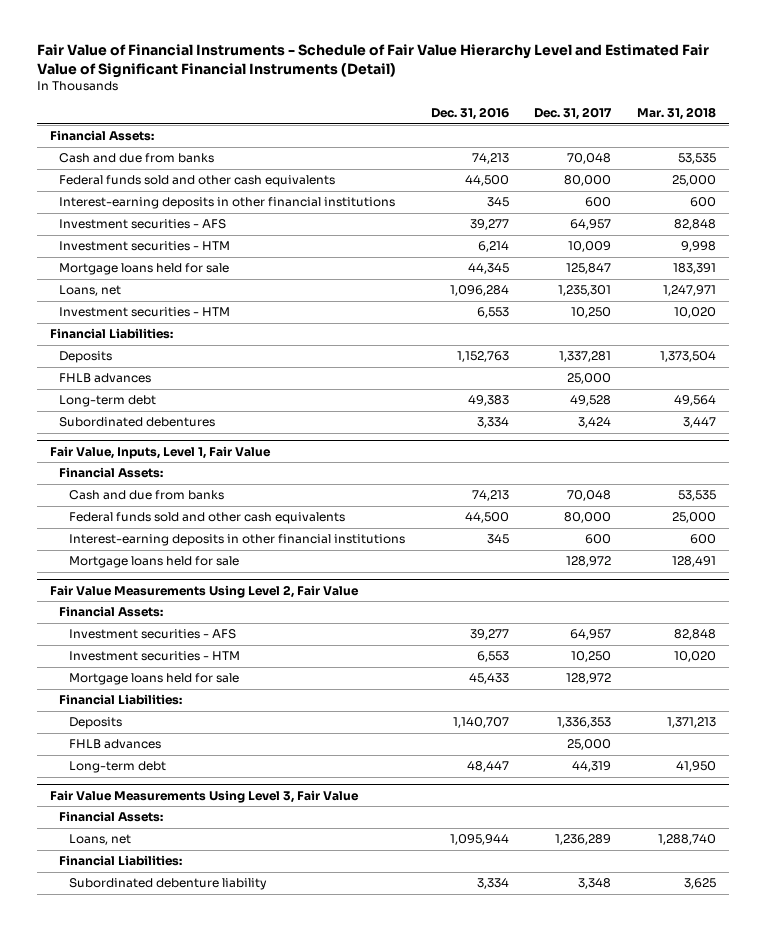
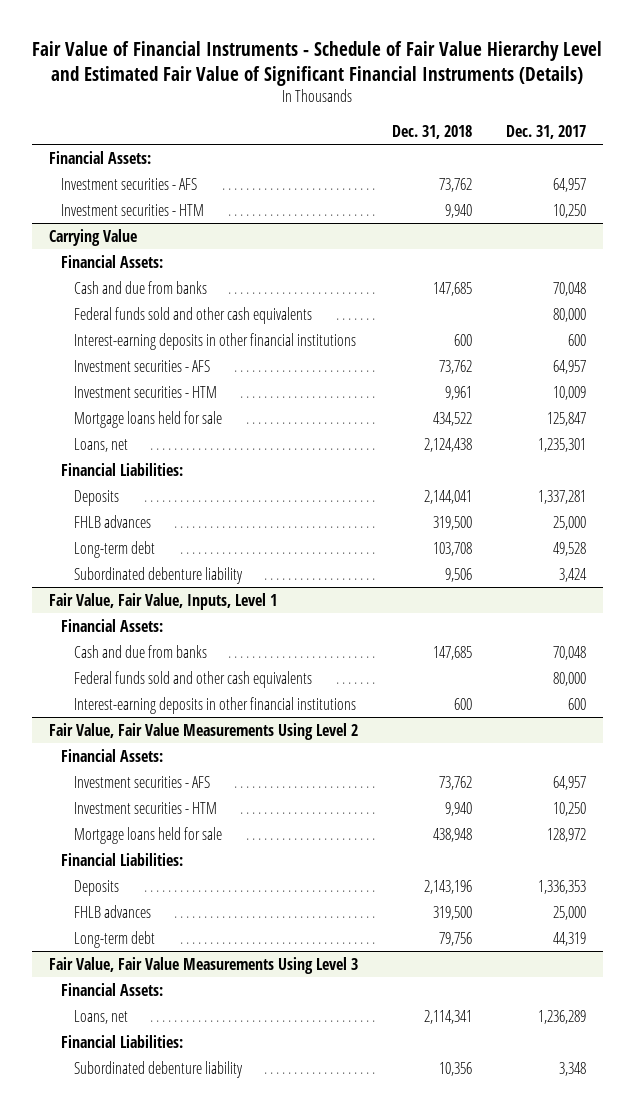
- Fair Value of Financial Instruments - Schedule of Fair Value Hierarchy Level and Estimated Fair Value of Significant Financial Instruments (Detail)
+ Fair Value of Financial Instruments - Schedule of Fair Value Hierarchy Level and Estimated Fair Value of Significant Financial Instruments (Details)
- | Dec. 31, 2016 | Dec. 31, 2017 | Mar. 31, 2018
+ | Dec. 31, 2018 | Dec. 31, 2017
+ Investment securities - AFS | 73,762 | 64,957
moved up: Investment securities - HTM | 9,940 | 10,250
+ Carrying Value
+ Financial Assets:
- Subordinated debentures | 3,334 | 3,424 | 3,447
- Fair Value, Inputs, Level 1, Fair Value
+ Subordinated debenture liability | 9,506 | 3,424
+ Fair Value, Fair Value, Inputs, Level 1
- Mortgage loans held for sale | | 128,972 | 128,491
- Fair Value Measurements Using Level 2, Fair Value
+ Fair Value, Fair Value Measurements Using Level 2
- Fair Value Measurements Using Level 3, Fair Value
+ Fair Value, Fair Value Measurements Using Level 3

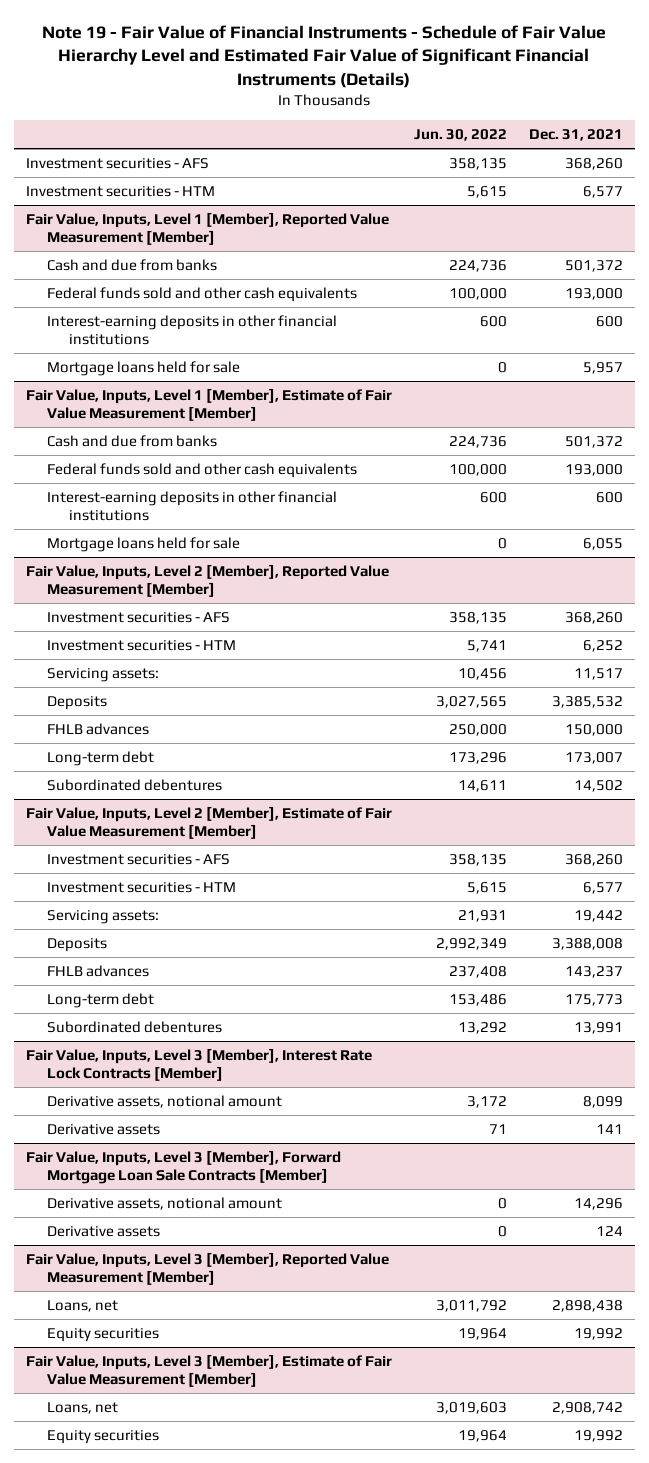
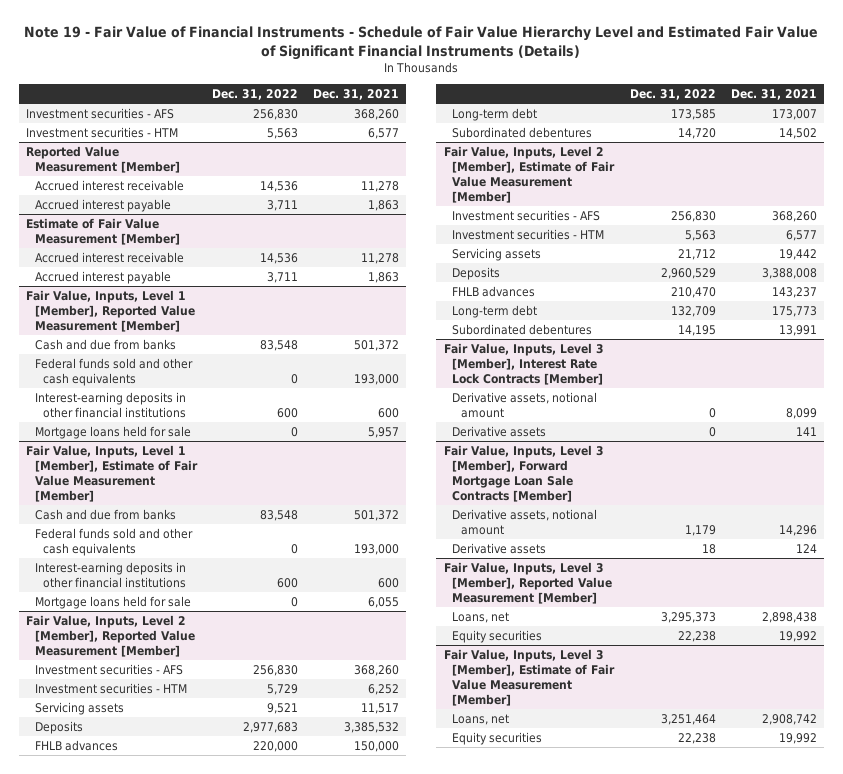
- | Jun. 30, 2022 | Dec. 31, 2021
+ | Dec. 31, 2022 | Dec. 31, 2021
+ Reported Value Measurement [Member]
+ Accrued interest receivable | 14,536 | 11,278
+ Accrued interest payable | 3,711 | 1,863
+ Estimate of Fair Value Measurement [Member]
+ Accrued interest receivable | 14,536 | 11,278
+ Accrued interest payable | 3,711 | 1,863
@ Fair Value, Inputs, Level 2 [Member], Reported Value Measurement [Member]
- Servicing assets: | 10,456 | 11,517
+ Servicing assets | 9,521 | 11,517
@ Fair Value, Inputs, Level 2 [Member], Estimate of Fair Value Measurement [Member]
- Servicing assets: | 21,931 | 19,442
+ Servicing assets | 21,712 | 19,442

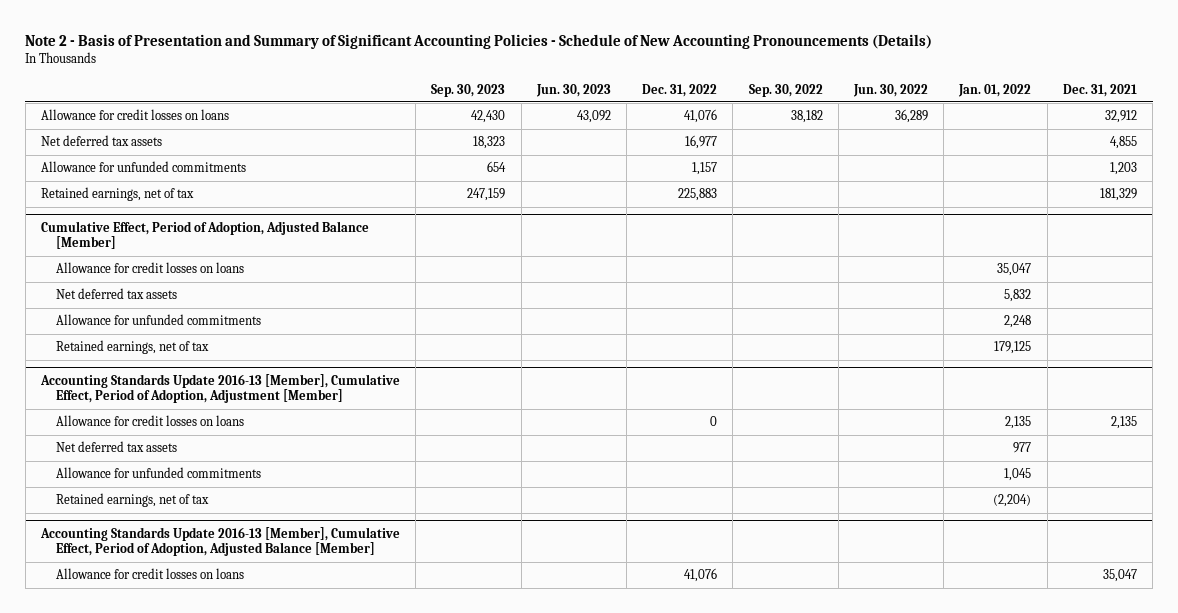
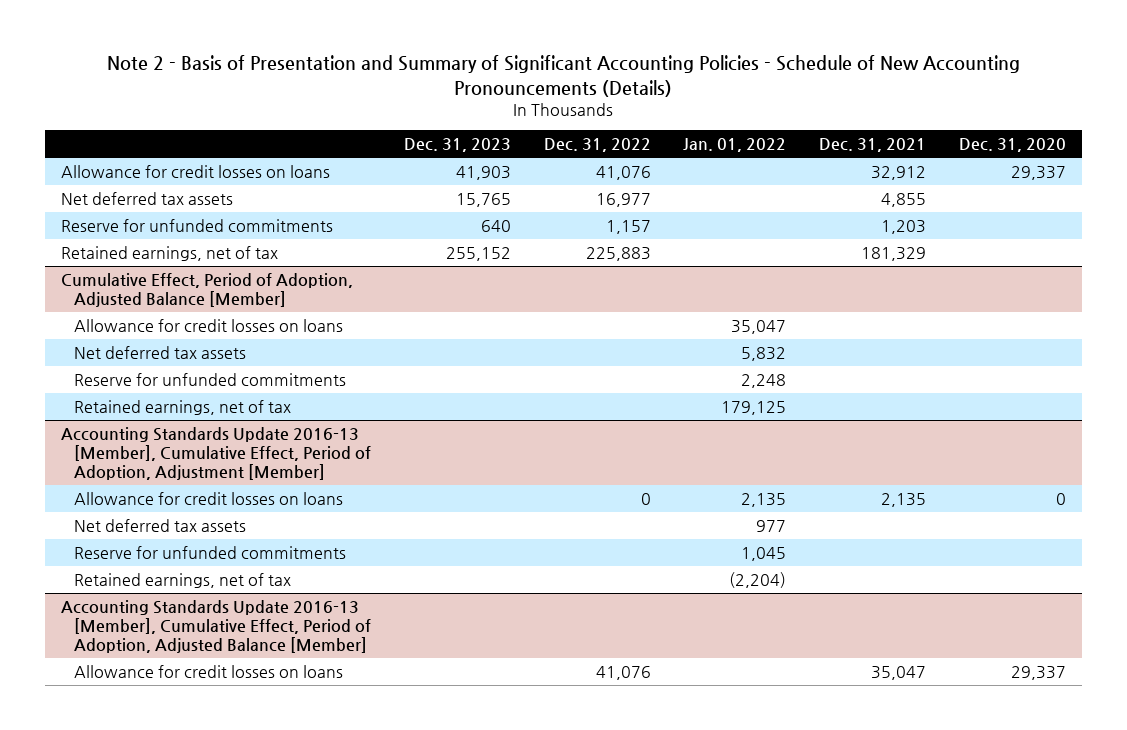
- | Sep. 30, 2023 | Jun. 30, 2023 | Dec. 31, 2022 | Sep. 30, 2022 | Jun. 30, 2022 | Jan. 01, 2022 | Dec. 31, 2021
+ | Dec. 31, 2023 | Dec. 31, 2022 | Jan. 01, 2022 | Dec. 31, 2021 | Dec. 31, 2020
- Allowance for unfunded commitments | 654 | | 1,157 | | | | 1,203
+ Reserve for unfunded commitments | 640 | 1,157 | | 1,203 |
@ Cumulative Effect, Period of Adoption, Adjusted Balance [Member]
- Allowance for unfunded commitments | | | | | | 2,248 |
+ Reserve for unfunded commitments | | | 2,248 | |
@ Accounting Standards Update 2016-13 [Member], Cumulative Effect, Period of Adoption, Adjustment [Member]
- Allowance for unfunded commitments | | | | | | 1,045 |
+ Reserve for unfunded commitments | | | 1,045 | |

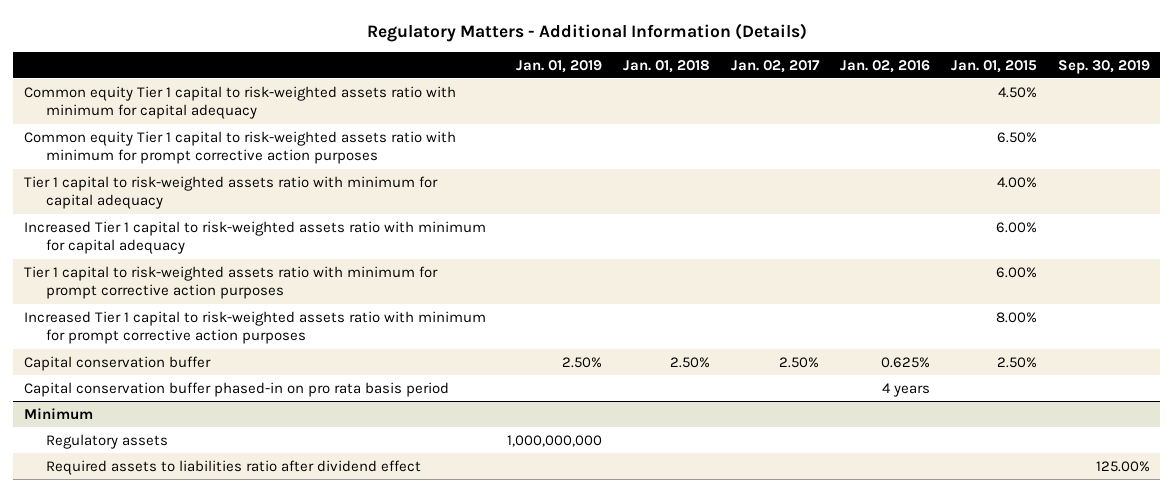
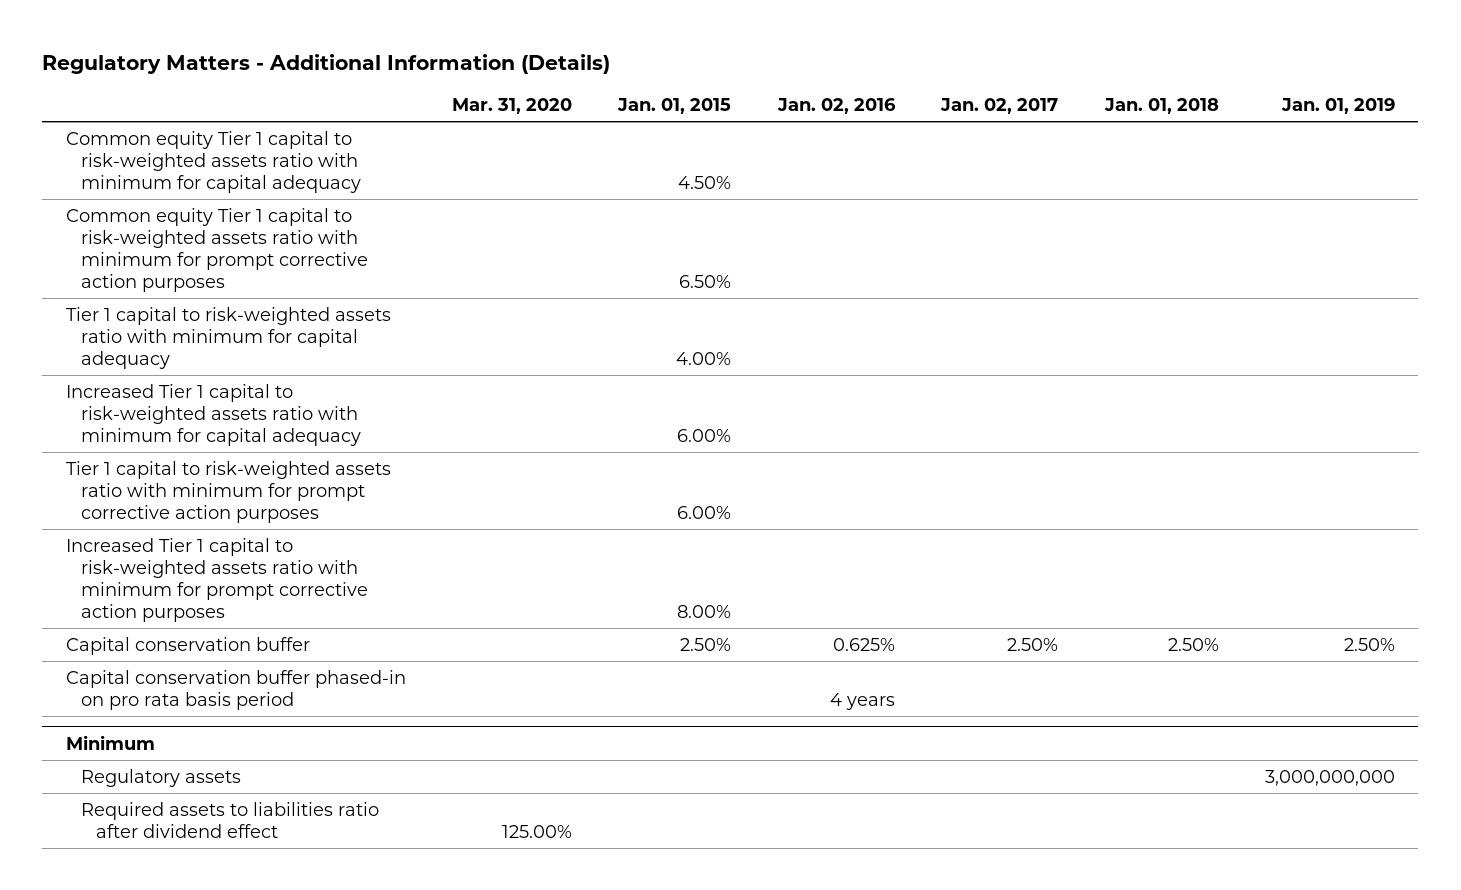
- | Jan. 01, 2019 | Jan. 01, 2018 | Jan. 02, 2017 | Jan. 02, 2016 | Jan. 01, 2015 | Sep. 30, 2019
+ | Mar. 31, 2020 | Jan. 01, 2015 | Jan. 02, 2016 | Jan. 02, 2017 | Jan. 01, 2018 | Jan. 01, 2019
@ Minimum
- Regulatory assets | 1,000,000,000 | | | | |
+ Regulatory assets | | | | | | 3,000,000,000

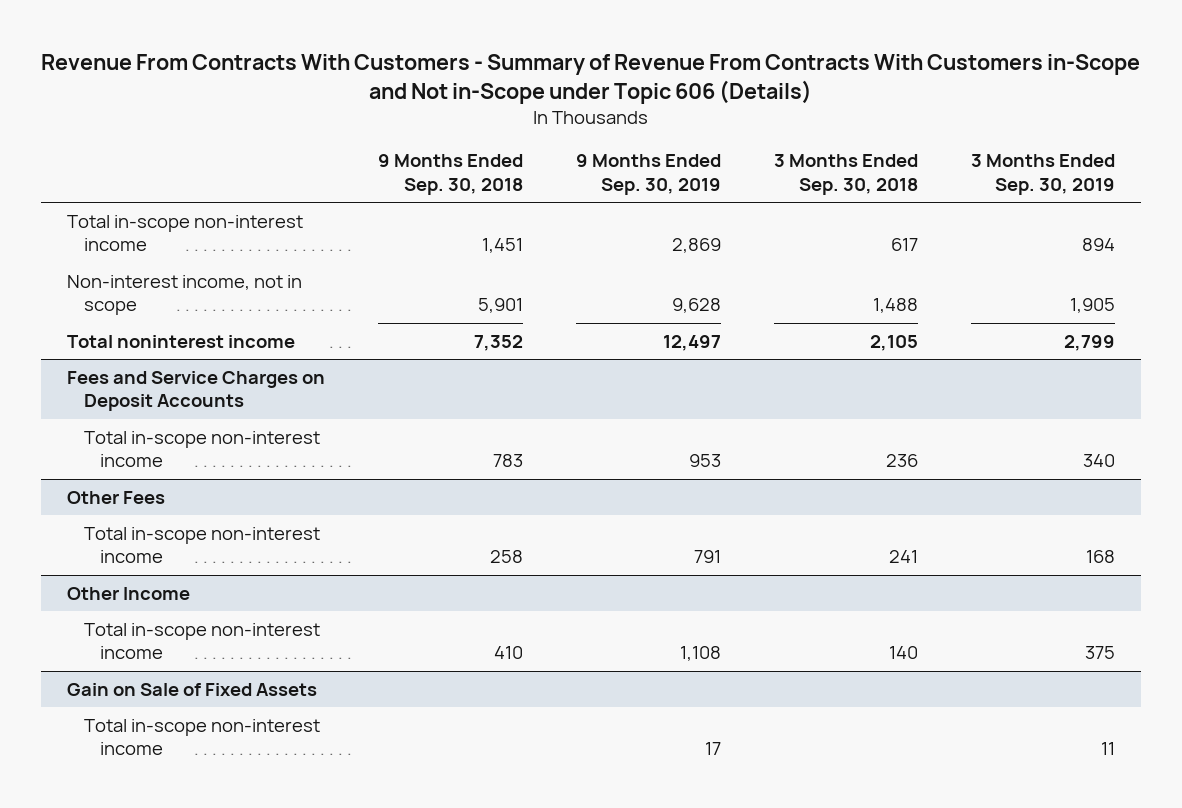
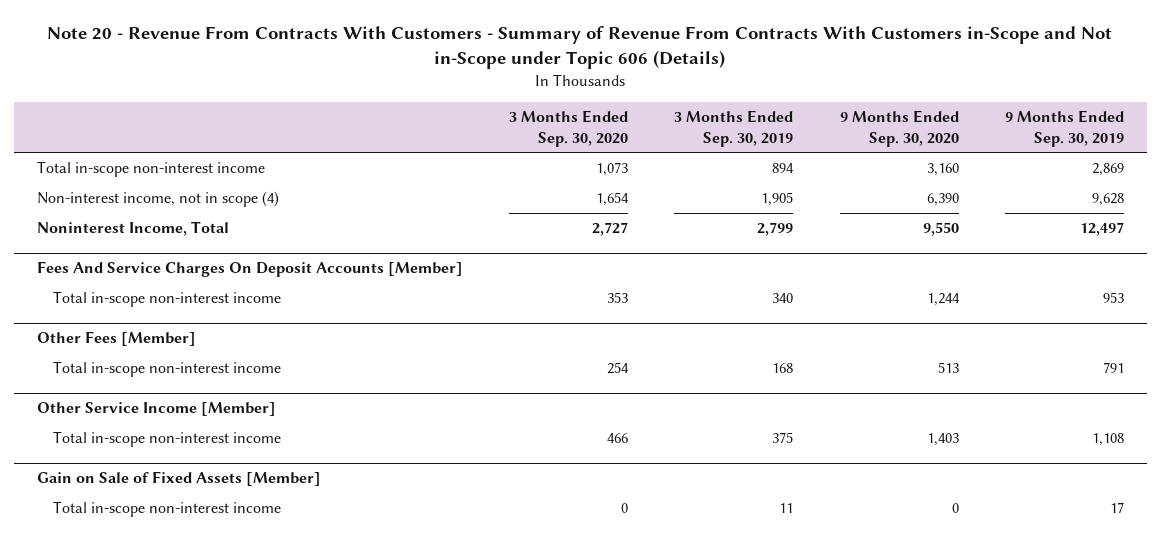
- Revenue From Contracts With Customers - Summary of Revenue From Contracts With Customers in-Scope and Not in-Scope under Topic 606 (Details)
+ Note 20 - Revenue From Contracts With Customers - Summary of Revenue From Contracts With Customers in-Scope and Not in-Scope under Topic 606 (Details)
- | 9 Months Ended Sep. 30, 2018 | 9 Months Ended Sep. 30, 2019 | 3 Months Ended Sep. 30, 2018 | 3 Months Ended Sep. 30, 2019
+ | 3 Months Ended Sep. 30, 2020 | 3 Months Ended Sep. 30, 2019 | 9 Months Ended Sep. 30, 2020 | 9 Months Ended Sep. 30, 2019
- Non-interest income, not in scope | 5,901 | 9,628 | 1,488 | 1,905
- Total noninterest income | 7,352 | 12,497 | 2,105 | 2,799
- Fees and Service Charges on Deposit Accounts
+ Non-interest income, not in scope (4) | 1,654 | 1,905 | 6,390 | 9,628
+ Noninterest Income, Total | 2,727 | 2,799 | 9,550 | 12,497
+ Fees And Service Charges On Deposit Accounts [Member]
- Other Fees
+ Other Fees [Member]
- Other Income
+ Other Service Income [Member]
- Gain on Sale of Fixed Assets
+ Gain on Sale of Fixed Assets [Member]

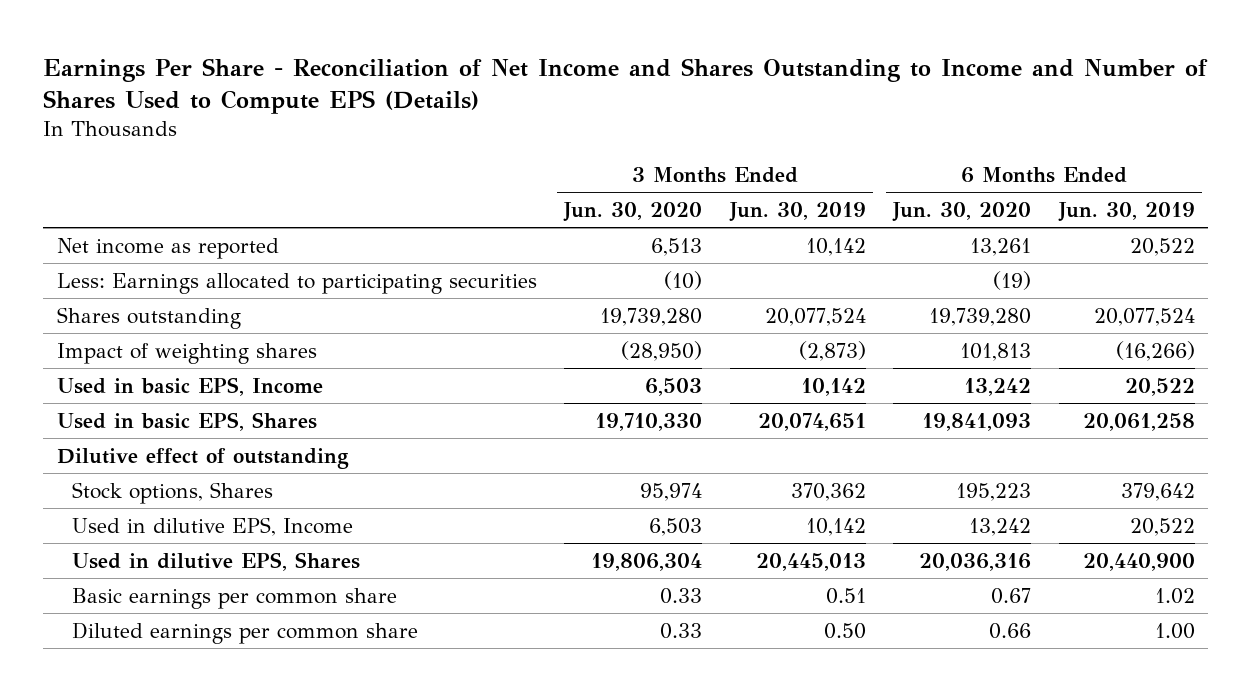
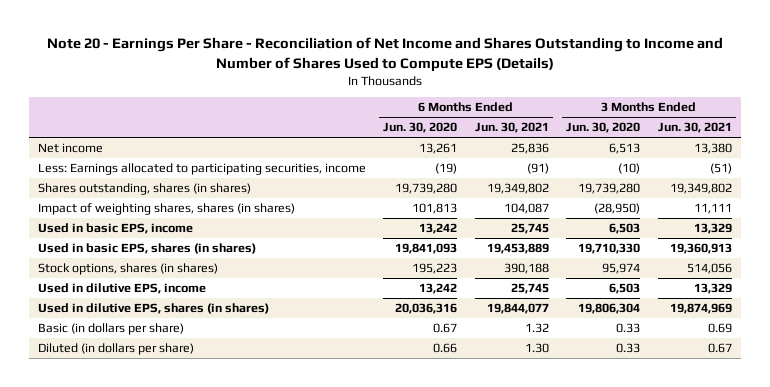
- Earnings Per Share - Reconciliation of Net Income and Shares Outstanding to Income and Number of Shares Used to Compute EPS (Details)
+ Note 20 - Earnings Per Share - Reconciliation of Net Income and Shares Outstanding to Income and Number of Shares Used to Compute EPS (Details)
- | 3 Months Ended Jun. 30, 2020 | 3 Months Ended Jun. 30, 2019 | 6 Months Ended Jun. 30, 2020 | 6 Months Ended Jun. 30, 2019
+ | 6 Months Ended Jun. 30, 2020 | 6 Months Ended Jun. 30, 2021 | 3 Months Ended Jun. 30, 2020 | 3 Months Ended Jun. 30, 2021
- Net income as reported | 6,513 | 10,142 | 13,261 | 20,522
- Less: Earnings allocated to participating securities | (10) | | (19) |
- Shares outstanding | 19,739,280 | 20,077,524 | 19,739,280 | 20,077,524
- Impact of weighting shares | (28,950) | (2,873) | 101,813 | (16,266)
- Used in basic EPS, Income | 6,503 | 10,142 | 13,242 | 20,522
- Used in basic EPS, Shares | 19,710,330 | 20,074,651 | 19,841,093 | 20,061,258
- Dilutive effect of outstanding
- Stock options, Shares | 95,974 | 370,362 | 195,223 | 379,642
- Used in dilutive EPS, Income | 6,503 | 10,142 | 13,242 | 20,522
- Used in dilutive EPS, Shares | 19,806,304 | 20,445,013 | 20,036,316 | 20,440,900
- Basic earnings per common share | 0.33 | 0.51 | 0.67 | 1.02
- Diluted earnings per common share | 0.33 | 0.50 | 0.66 | 1.00
+ Net income | 13,261 | 25,836 | 6,513 | 13,380
+ Less: Earnings allocated to participating securities, income | (19) | (91) | (10) | (51)
+ Shares outstanding, shares (in shares) | 19,739,280 | 19,349,802 | 19,739,280 | 19,349,802
+ Impact of weighting shares, shares (in shares) | 101,813 | 104,087 | (28,950) | 11,111
+ Used in basic EPS, income | 13,242 | 25,745 | 6,503 | 13,329
+ Used in basic EPS, shares (in shares) | 19,841,093 | 19,453,889 | 19,710,330 | 19,360,913
+ Stock options, shares (in shares) | 195,223 | 390,188 | 95,974 | 514,056
+ Used in dilutive EPS, income | 13,242 | 25,745 | 6,503 | 13,329
+ Used in dilutive EPS, shares (in shares) | 20,036,316 | 19,844,077 | 19,806,304 | 19,874,969
+ Basic (in dollars per share) | 0.67 | 1.32 | 0.33 | 0.69
+ Diluted (in dollars per share) | 0.66 | 1.30 | 0.33 | 0.67

